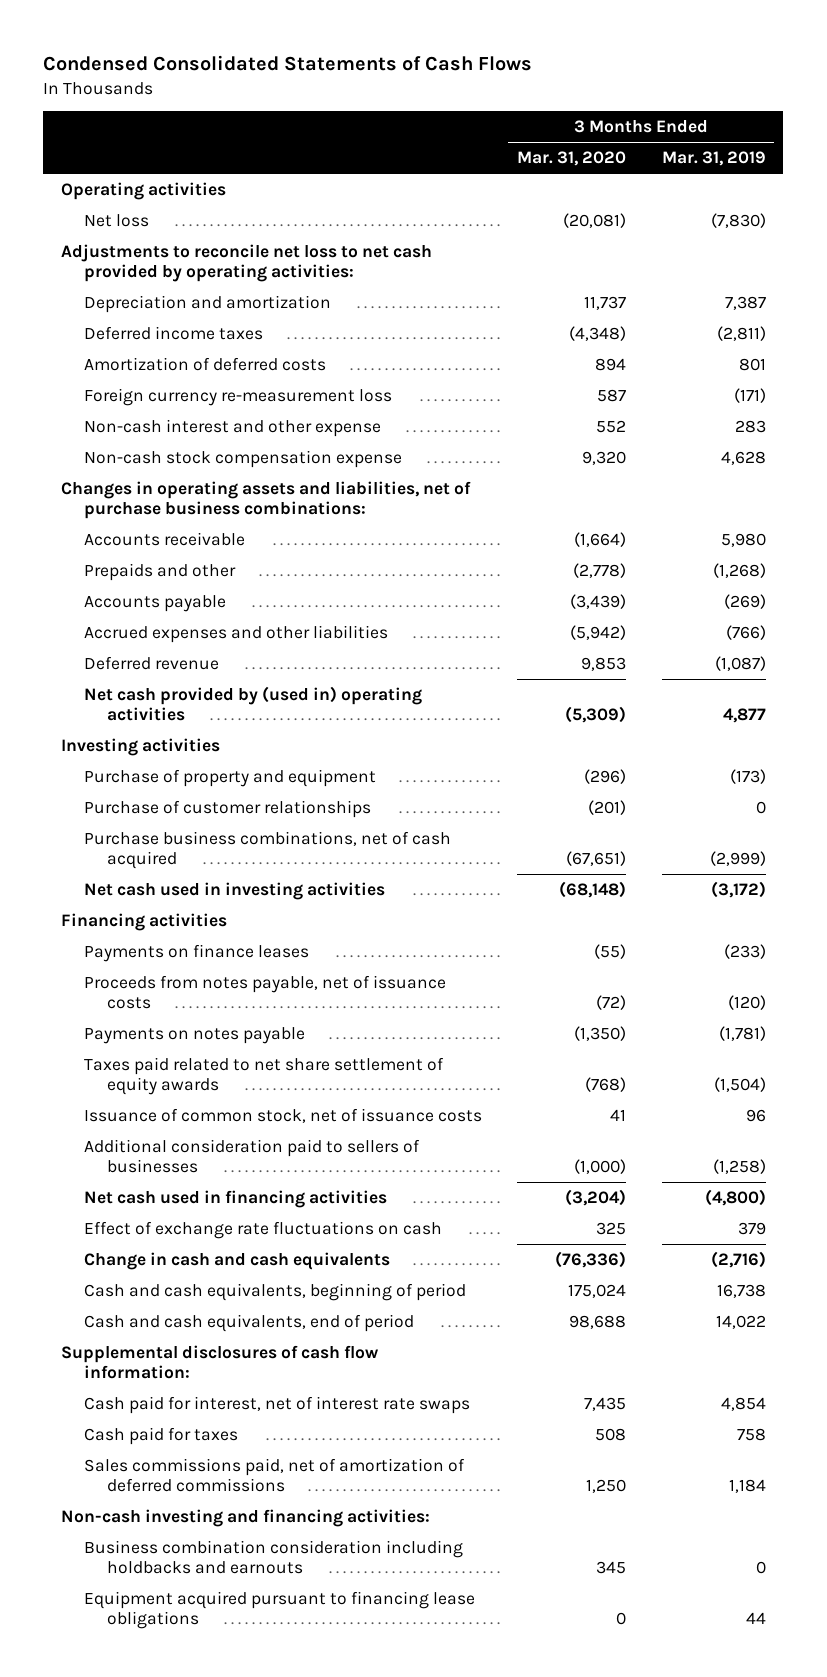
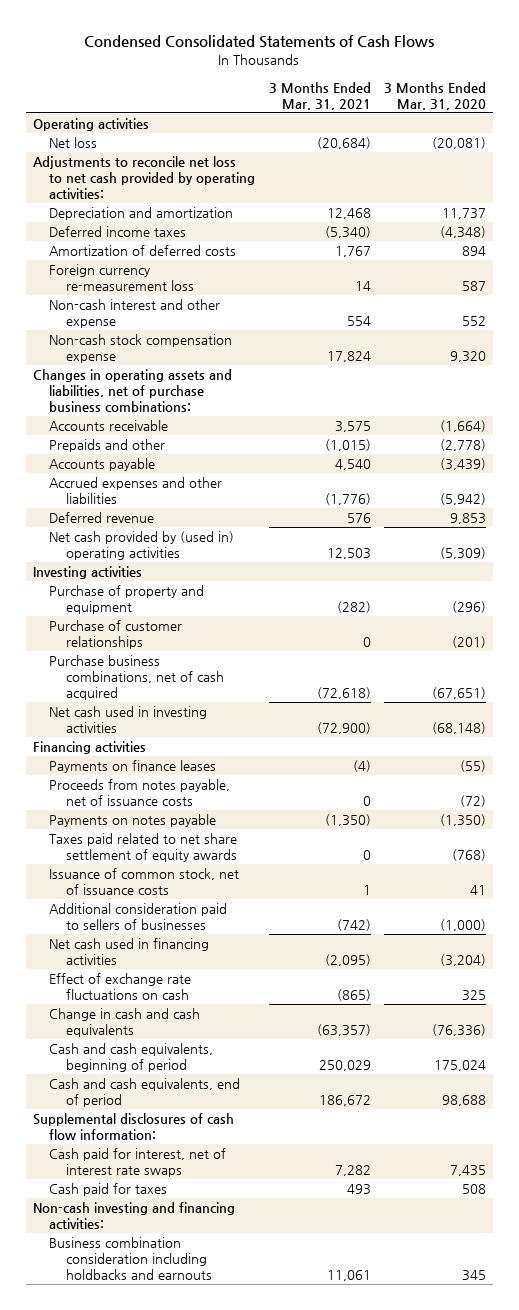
- | 3 Months Ended Mar. 31, 2020 | 3 Months Ended Mar. 31, 2019
+ | 3 Months Ended Mar. 31, 2021 | 3 Months Ended Mar. 31, 2020
- Sales commissions paid, net of amortization of deferred commissions | 1,250 | 1,184
- Equipment acquired pursuant to financing lease obligations | 0 | 44

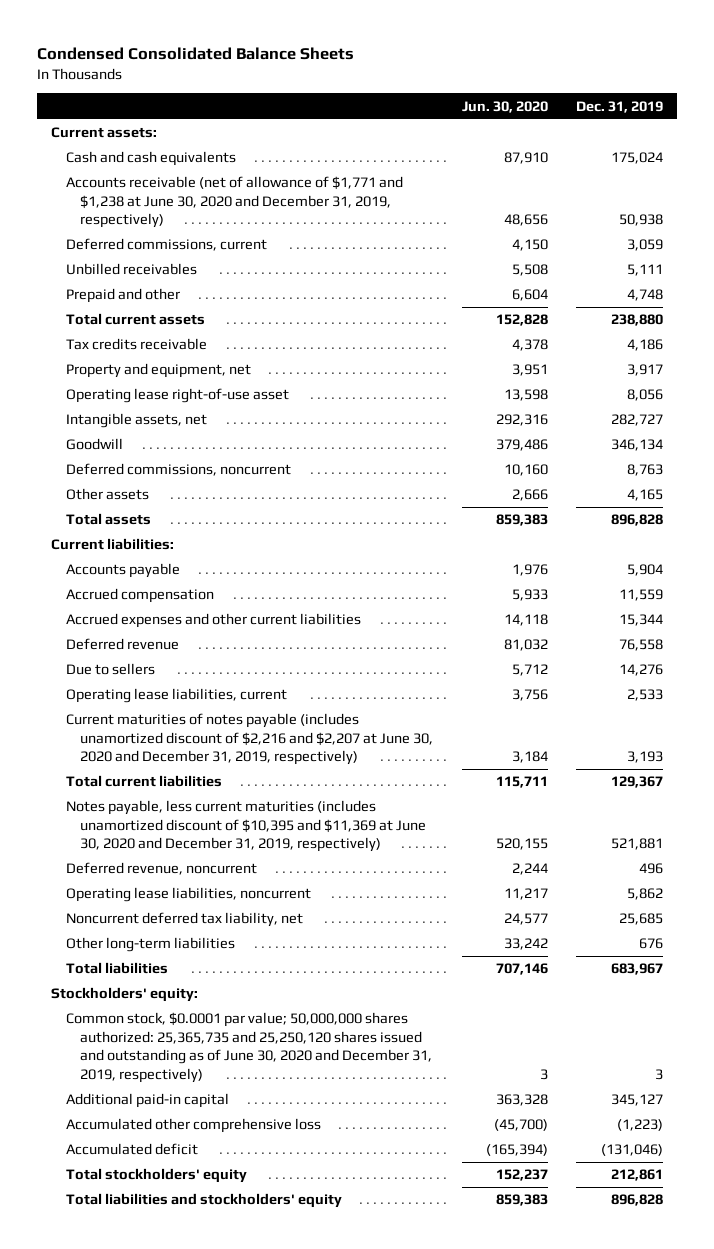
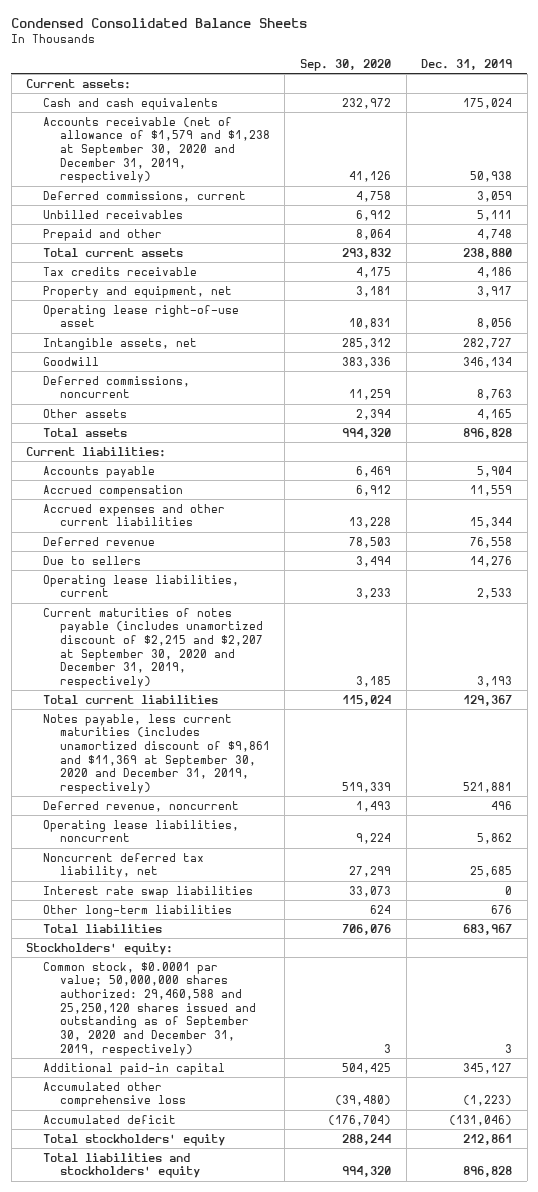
- | Jun. 30, 2020 | Dec. 31, 2019
+ | Sep. 30, 2020 | Dec. 31, 2019
- Accounts receivable (net of allowance of $1,771 and $1,238 at June 30, 2020 and December 31, 2019, respectively) | 48,656 | 50,938
+ Accounts receivable (net of allowance of $1,579 and $1,238 at September 30, 2020 and December 31, 2019, respectively) | 41,126 | 50,938
- Current maturities of notes payable (includes unamortized discount of $2,216 and $2,207 at June 30, 2020 and December 31, 2019, respectively) | 3,184 | 3,193
+ Current maturities of notes payable (includes unamortized discount of $2,215 and $2,207 at September 30, 2020 and December 31, 2019, respectively) | 3,185 | 3,193
- Notes payable, less current maturities (includes unamortized discount of $10,395 and $11,369 at June 30, 2020 and December 31, 2019, respectively) | 520,155 | 521,881
+ Notes payable, less current maturities (includes unamortized discount of $9,861 and $11,369 at September 30, 2020 and December 31, 2019, respectively) | 519,339 | 521,881
+ Interest rate swap liabilities | 33,073 | 0
- Common stock, $0.0001 par value; 50,000,000 shares authorized: 25,365,735 and 25,250,120 shares issued and outstanding as of June 30, 2020 and December 31, 2019, respectively) | 3 | 3
+ Common stock, $0.0001 par value; 50,000,000 shares authorized: 29,460,588 and 25,250,120 shares issued and outstanding as of September 30, 2020 and December 31, 2019, respectively) | 3 | 3

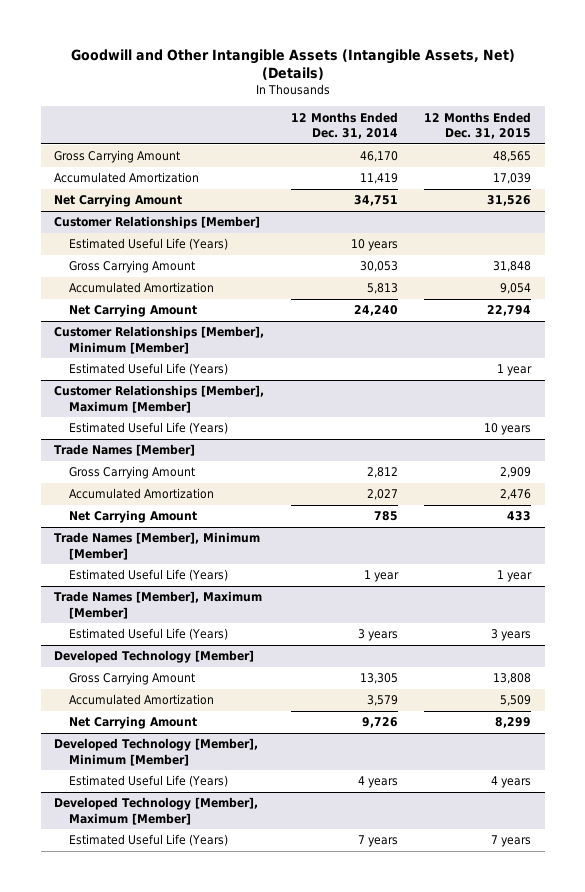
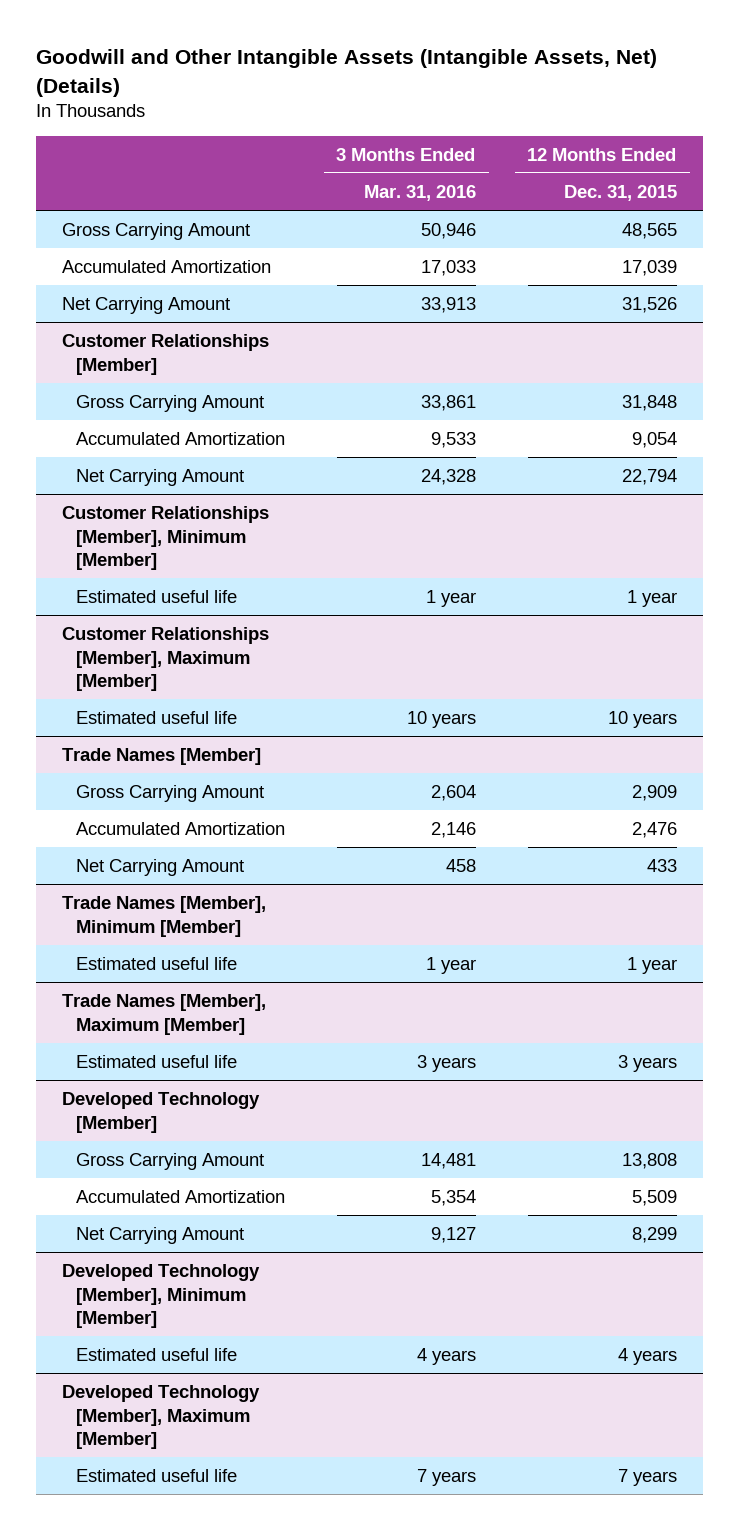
- | 12 Months Ended Dec. 31, 2014 | 12 Months Ended Dec. 31, 2015
+ | 3 Months Ended Mar. 31, 2016 | 12 Months Ended Dec. 31, 2015
@ Customer Relationships [Member]
- Estimated Useful Life (Years) | 10 years |
@ Customer Relationships [Member], Minimum [Member]
- Estimated Useful Life (Years) | | 1 year
+ Estimated useful life | 1 year | 1 year
@ Customer Relationships [Member], Maximum [Member]
- Estimated Useful Life (Years) | | 10 years
+ Estimated useful life | 10 years | 10 years
@ Trade Names [Member], Minimum [Member]
- Estimated Useful Life (Years) | 1 year | 1 year
+ Estimated useful life | 1 year | 1 year
@ Trade Names [Member], Maximum [Member]
- Estimated Useful Life (Years) | 3 years | 3 years
+ Estimated useful life | 3 years | 3 years
@ Developed Technology [Member], Minimum [Member]
- Estimated Useful Life (Years) | 4 years | 4 years
+ Estimated useful life | 4 years | 4 years
@ Developed Technology [Member], Maximum [Member]
- Estimated Useful Life (Years) | 7 years | 7 years
+ Estimated useful life | 7 years | 7 years

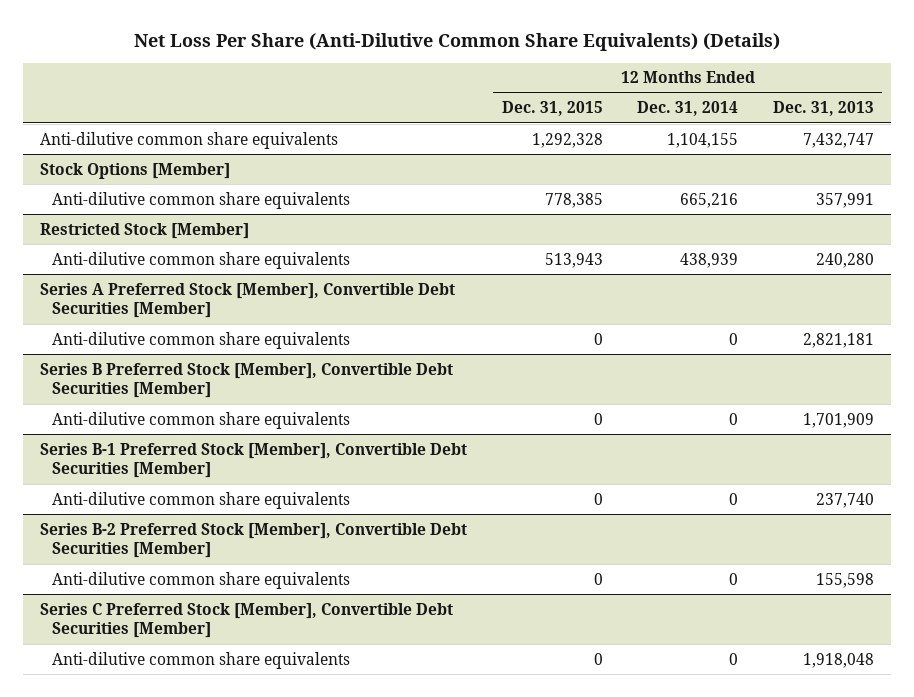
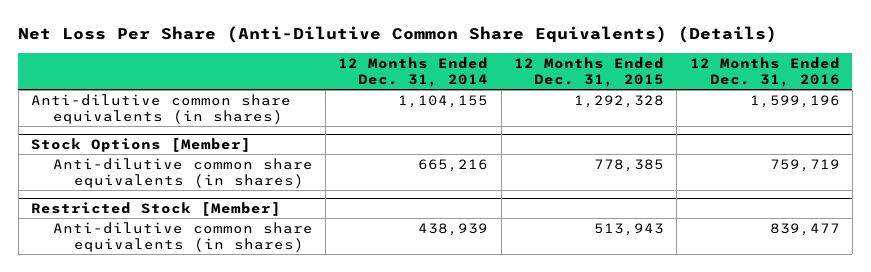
- | 12 Months Ended Dec. 31, 2015 | 12 Months Ended Dec. 31, 2014 | 12 Months Ended Dec. 31, 2013
+ | 12 Months Ended Dec. 31, 2014 | 12 Months Ended Dec. 31, 2015 | 12 Months Ended Dec. 31, 2016
- Anti-dilutive common share equivalents | 1,292,328 | 1,104,155 | 7,432,747
+ Anti-dilutive common share equivalents (in shares) | 1,104,155 | 1,292,328 | 1,599,196
@ Stock Options [Member]
- Anti-dilutive common share equivalents | 778,385 | 665,216 | 357,991
+ Anti-dilutive common share equivalents (in shares) | 665,216 | 778,385 | 759,719
@ Restricted Stock [Member]
- Anti-dilutive common share equivalents | 513,943 | 438,939 | 240,280
- Series A Preferred Stock [Member], Convertible Debt Securities [Member]
- Anti-dilutive common share equivalents | 0 | 0 | 2,821,181
- Series B Preferred Stock [Member], Convertible Debt Securities [Member]
- Anti-dilutive common share equivalents | 0 | 0 | 1,701,909
- Series B-1 Preferred Stock [Member], Convertible Debt Securities [Member]
- Anti-dilutive common share equivalents | 0 | 0 | 237,740
- Series B-2 Preferred Stock [Member], Convertible Debt Securities [Member]
- Anti-dilutive common share equivalents | 0 | 0 | 155,598
- Series C Preferred Stock [Member], Convertible Debt Securities [Member]
- Anti-dilutive common share equivalents | 0 | 0 | 1,918,048
@ Restricted Stock [Member]
+ Anti-dilutive common share equivalents (in shares) | 438,939 | 513,943 | 839,477

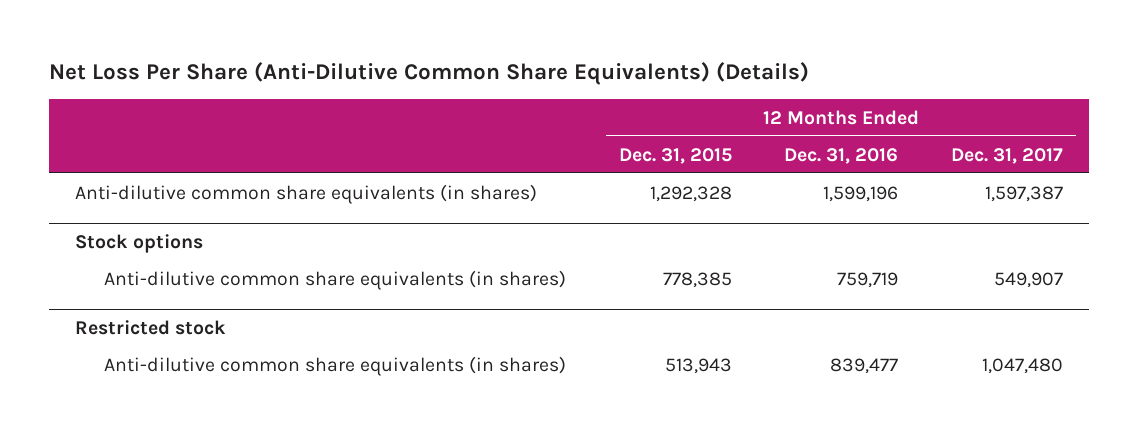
- | 12 Months Ended Dec. 31, 2014 | 12 Months Ended Dec. 31, 2015 | 12 Months Ended Dec. 31, 2016
+ | 12 Months Ended Dec. 31, 2015 | 12 Months Ended Dec. 31, 2016 | 12 Months Ended Dec. 31, 2017
- Stock Options [Member]
+ Stock options
- Restricted Stock [Member]
+ Restricted stock

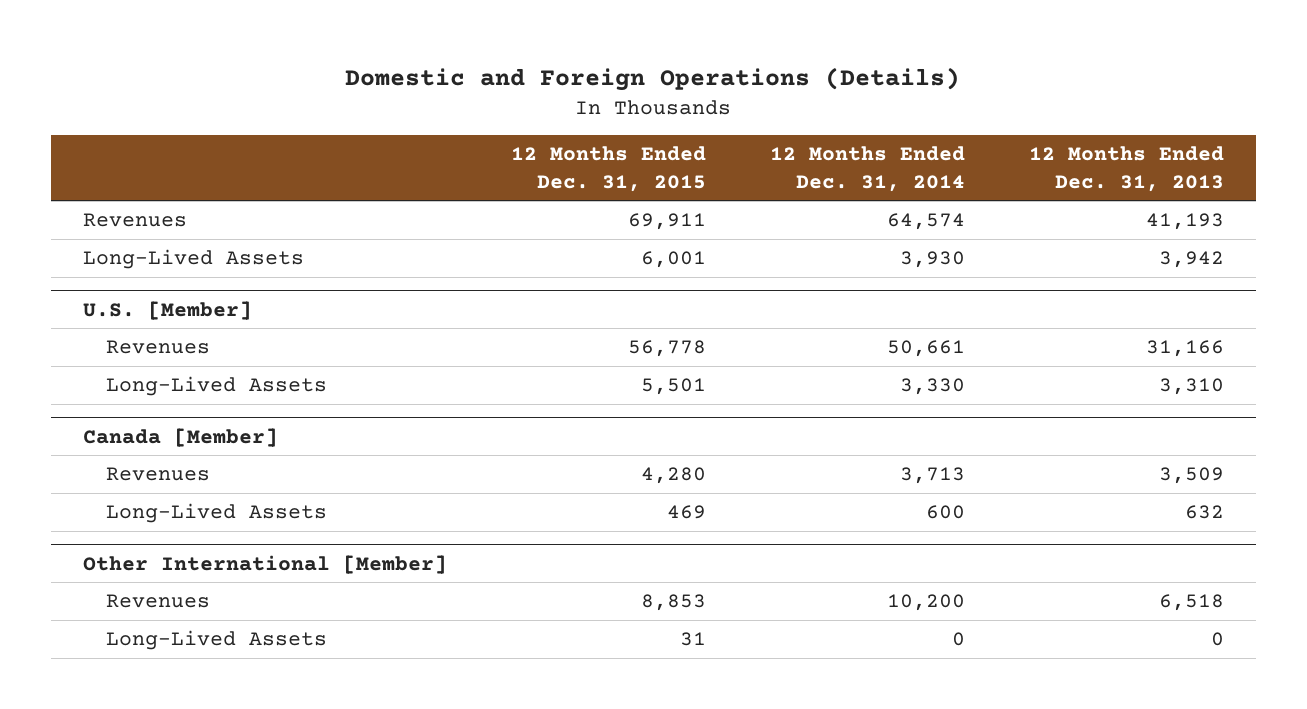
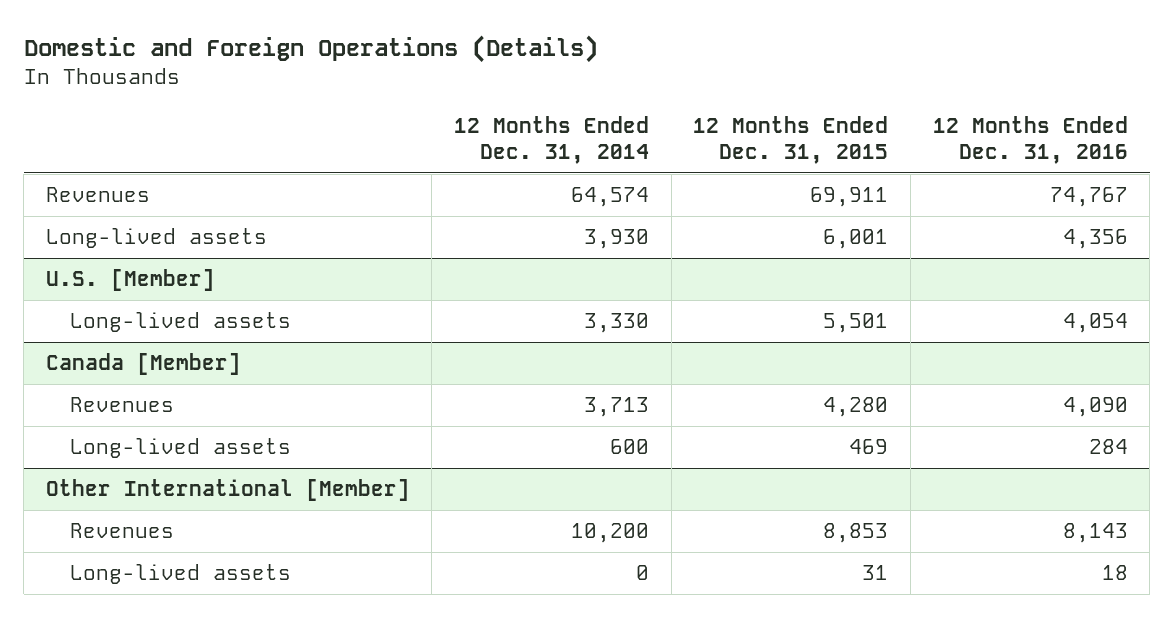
- | 12 Months Ended Dec. 31, 2015 | 12 Months Ended Dec. 31, 2014 | 12 Months Ended Dec. 31, 2013
+ | 12 Months Ended Dec. 31, 2014 | 12 Months Ended Dec. 31, 2015 | 12 Months Ended Dec. 31, 2016
- Long-Lived Assets | 6,001 | 3,930 | 3,942
+ Long-lived assets | 3,930 | 6,001 | 4,356
@ U.S. [Member]
- Revenues | 56,778 | 50,661 | 31,166
- Long-Lived Assets | 5,501 | 3,330 | 3,310
+ Long-lived assets | 3,330 | 5,501 | 4,054
@ Canada [Member]
- Long-Lived Assets | 469 | 600 | 632
+ Long-lived assets | 600 | 469 | 284
@ Other International [Member]
- Long-Lived Assets | 31 | 0 | 0
+ Long-lived assets | 0 | 31 | 18

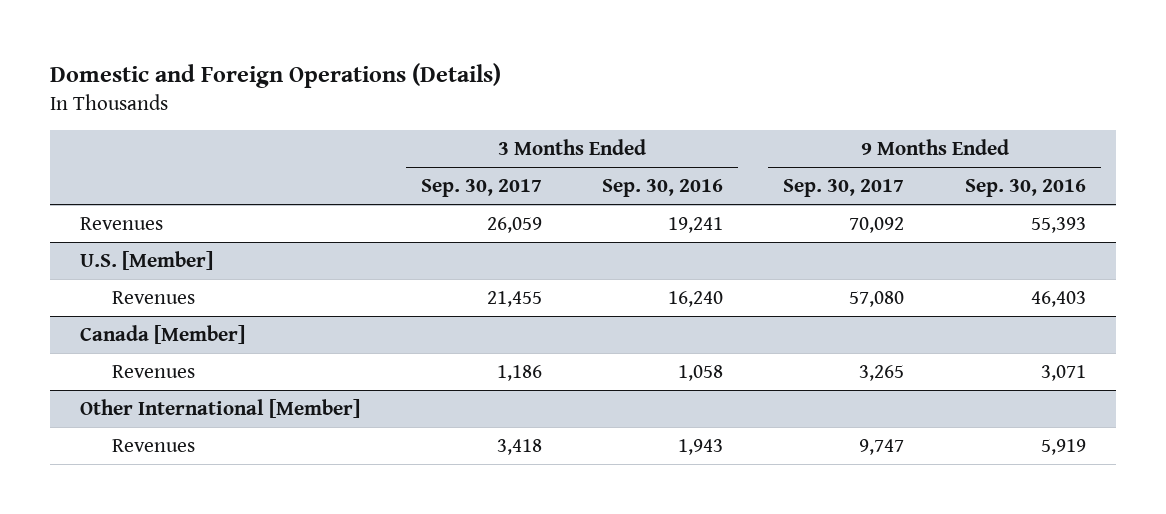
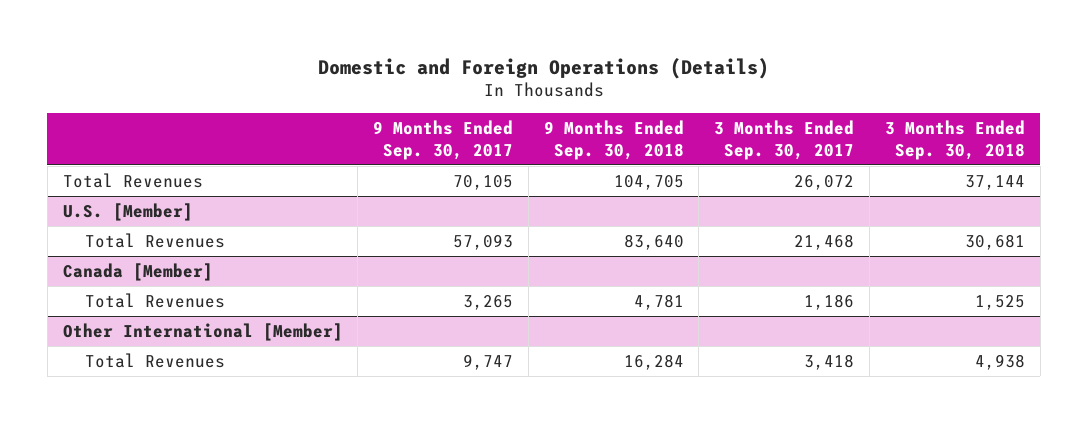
- | 3 Months Ended Sep. 30, 2017 | 3 Months Ended Sep. 30, 2016 | 9 Months Ended Sep. 30, 2017 | 9 Months Ended Sep. 30, 2016
+ | 9 Months Ended Sep. 30, 2017 | 9 Months Ended Sep. 30, 2018 | 3 Months Ended Sep. 30, 2017 | 3 Months Ended Sep. 30, 2018
- Revenues | 26,059 | 19,241 | 70,092 | 55,393
+ Total Revenues | 70,105 | 104,705 | 26,072 | 37,144
@ U.S. [Member]
- Revenues | 21,455 | 16,240 | 57,080 | 46,403
+ Total Revenues | 57,093 | 83,640 | 21,468 | 30,681
@ Canada [Member]
- Revenues | 1,186 | 1,058 | 3,265 | 3,071
+ Total Revenues | 3,265 | 4,781 | 1,186 | 1,525
@ Other International [Member]
- Revenues | 3,418 | 1,943 | 9,747 | 5,919
+ Total Revenues | 9,747 | 16,284 | 3,418 | 4,938

